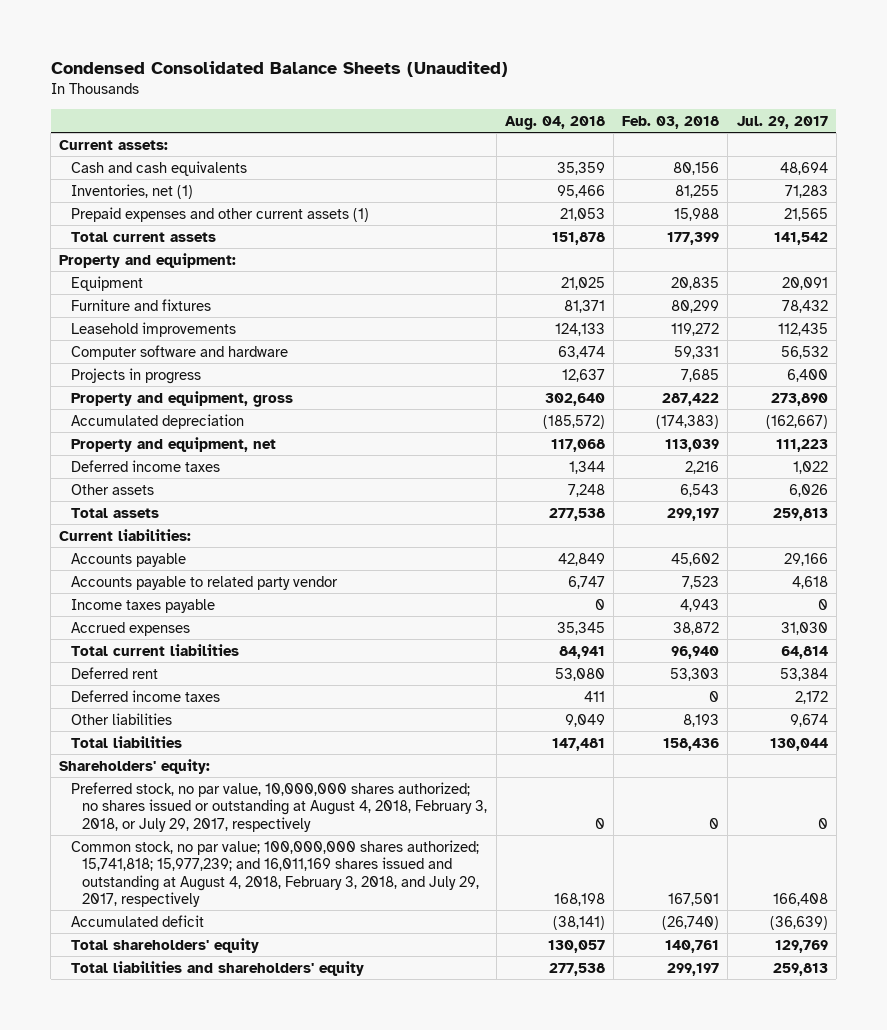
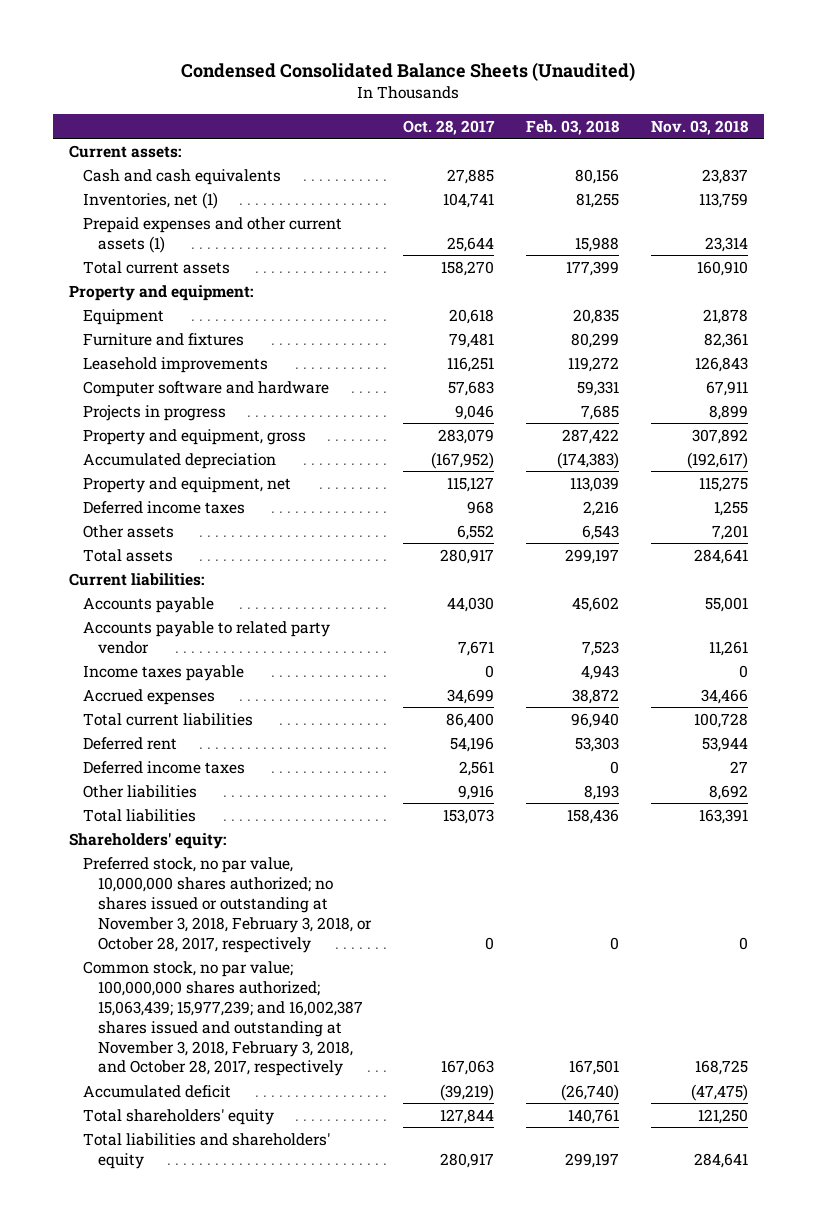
- | Aug. 04, 2018 | Feb. 03, 2018 | Jul. 29, 2017
+ | Oct. 28, 2017 | Feb. 03, 2018 | Nov. 03, 2018
- Preferred stock, no par value, 10,000,000 shares authorized; no shares issued or outstanding at August 4, 2018, February 3, 2018, or July 29, 2017, respectively | 0 | 0 | 0
- Common stock, no par value; 100,000,000 shares authorized; 15,741,818; 15,977,239; and 16,011,169 shares issued and outstanding at August 4, 2018, February 3, 2018, and July 29, 2017, respectively | 168,198 | 167,501 | 166,408
+ Preferred stock, no par value, 10,000,000 shares authorized; no shares issued or outstanding at November 3, 2018, February 3, 2018, or October 28, 2017, respectively | 0 | 0 | 0
+ Common stock, no par value; 100,000,000 shares authorized; 15,063,439; 15,977,239; and 16,002,387 shares issued and outstanding at November 3, 2018, February 3, 2018, and October 28, 2017, respectively | 167,063 | 167,501 | 168,725

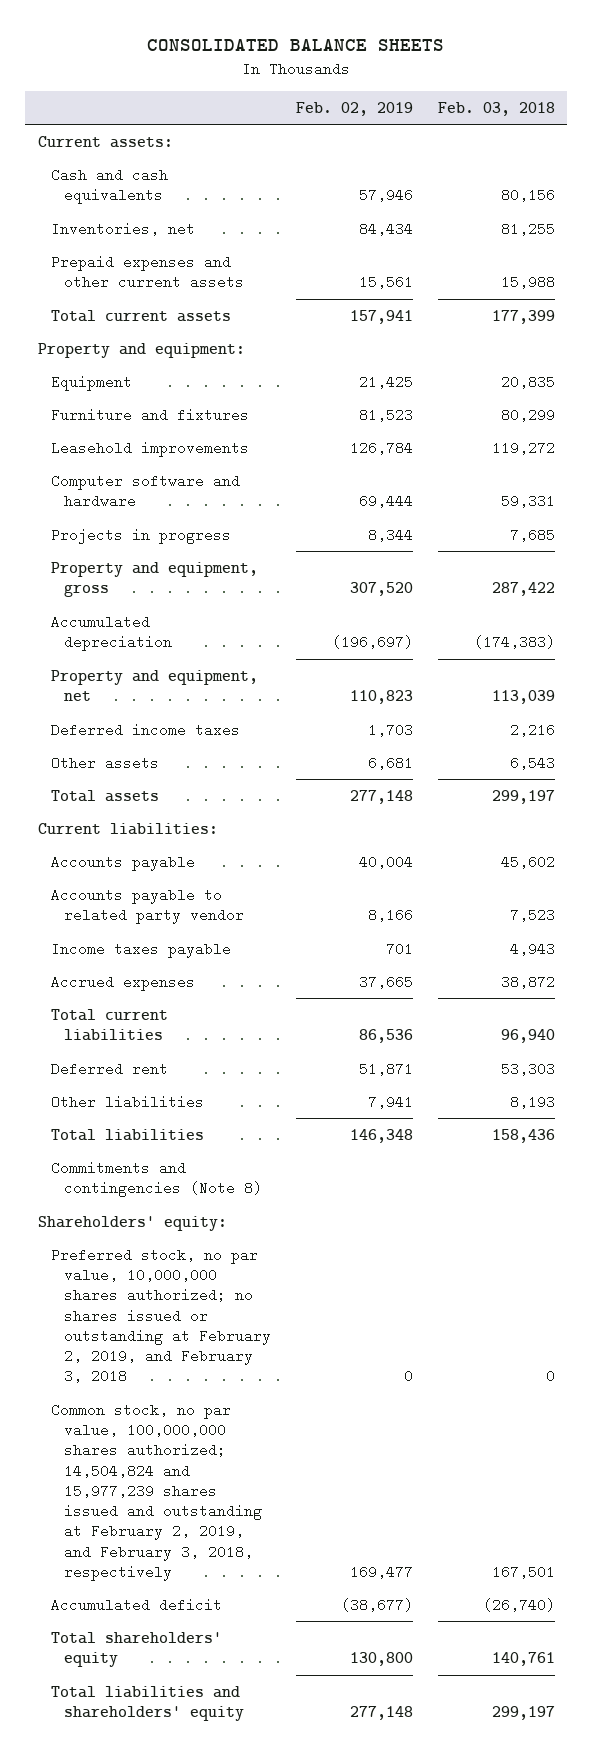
- Condensed Consolidated Balance Sheets (Unaudited)
+ CONSOLIDATED BALANCE SHEETS
- | Oct. 28, 2017 | Feb. 03, 2018 | Nov. 03, 2018
+ | Feb. 02, 2019 | Feb. 03, 2018
- Inventories, net (1) | 104,741 | 81,255 | 113,759
- Prepaid expenses and other current assets (1) | 25,644 | 15,988 | 23,314
+ Inventories, net | 84,434 | 81,255
+ Prepaid expenses and other current assets | 15,561 | 15,988
- Deferred income taxes | 2,561 | 0 | 27
+ Commitments and contingencies (Note 8)
- Preferred stock, no par value, 10,000,000 shares authorized; no shares issued or outstanding at November 3, 2018, February 3, 2018, or October 28, 2017, respectively | 0 | 0 | 0
- Common stock, no par value; 100,000,000 shares authorized; 15,063,439; 15,977,239; and 16,002,387 shares issued and outstanding at November 3, 2018, February 3, 2018, and October 28, 2017, respectively | 167,063 | 167,501 | 168,725
+ Preferred stock, no par value, 10,000,000 shares authorized; no shares issued or outstanding at February 2, 2019, and February 3, 2018 | 0 | 0
+ Common stock, no par value, 100,000,000 shares authorized; 14,504,824 and 15,977,239 shares issued and outstanding at February 2, 2019, and February 3, 2018, respectively | 169,477 | 167,501

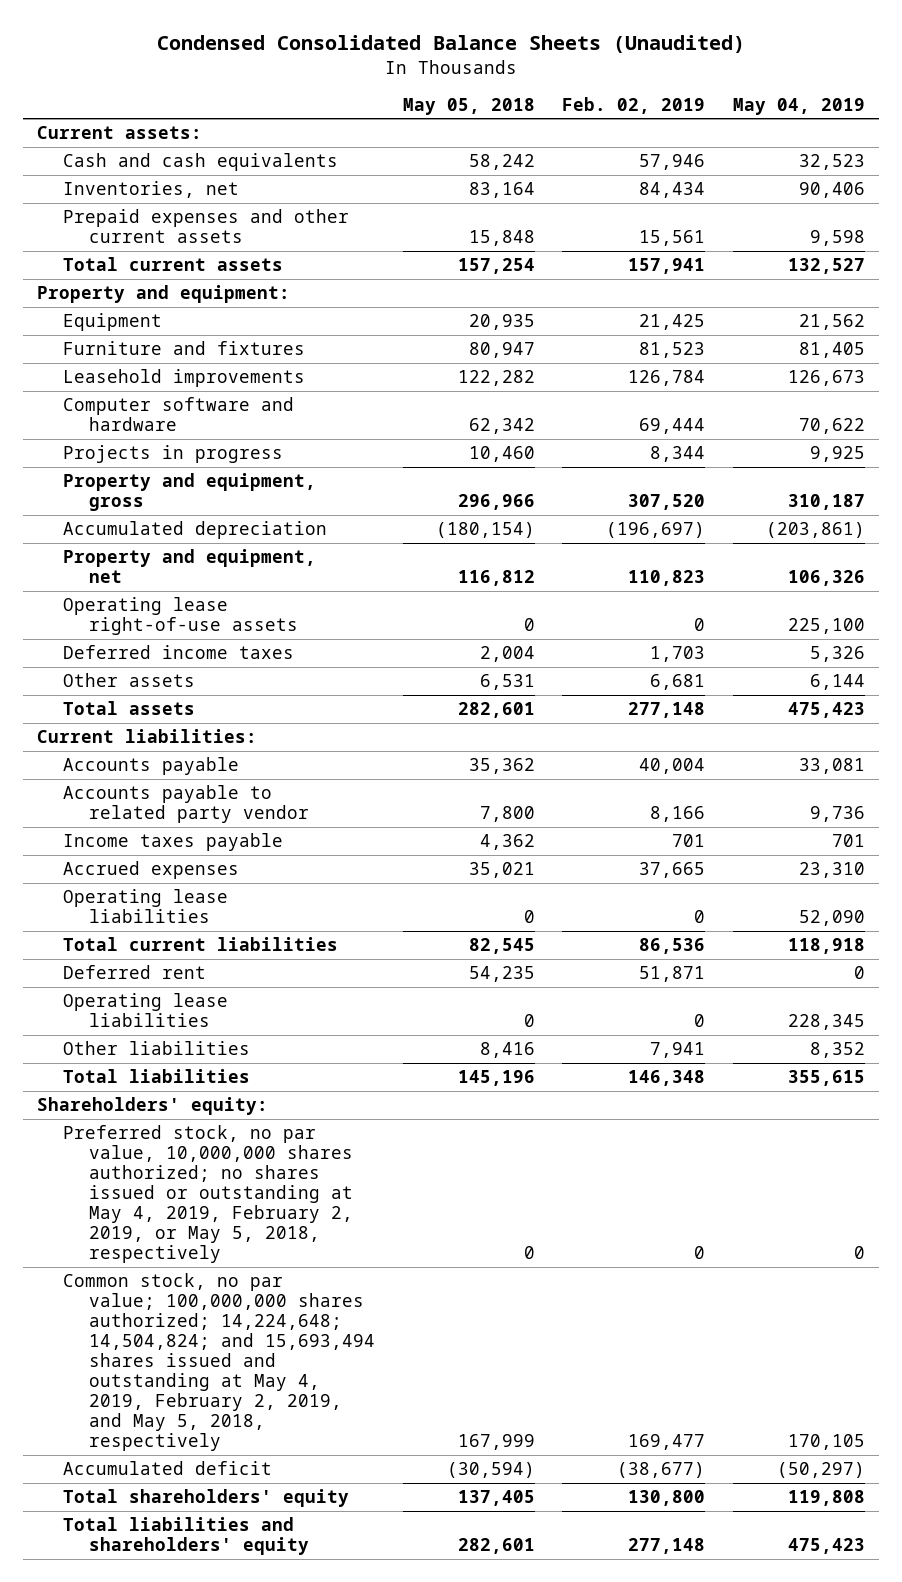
- CONSOLIDATED BALANCE SHEETS
+ Condensed Consolidated Balance Sheets (Unaudited)
- | Feb. 02, 2019 | Feb. 03, 2018
+ | May 05, 2018 | Feb. 02, 2019 | May 04, 2019
+ Operating lease right-of-use assets | 0 | 0 | 225,100
+ Operating lease liabilities | 0 | 0 | 52,090
+ Operating lease liabilities | 0 | 0 | 228,345
- Commitments and contingencies (Note 8)
- Preferred stock, no par value, 10,000,000 shares authorized; no shares issued or outstanding at February 2, 2019, and February 3, 2018 | 0 | 0
- Common stock, no par value, 100,000,000 shares authorized; 14,504,824 and 15,977,239 shares issued and outstanding at February 2, 2019, and February 3, 2018, respectively | 169,477 | 167,501
+ Preferred stock, no par value, 10,000,000 shares authorized; no shares issued or outstanding at May 4, 2019, February 2, 2019, or May 5, 2018, respectively | 0 | 0 | 0
+ Common stock, no par value; 100,000,000 shares authorized; 14,224,648; 14,504,824; and 15,693,494 shares issued and outstanding at May 4, 2019, February 2, 2019, and May 5, 2018, respectively | 167,999 | 169,477 | 170,105

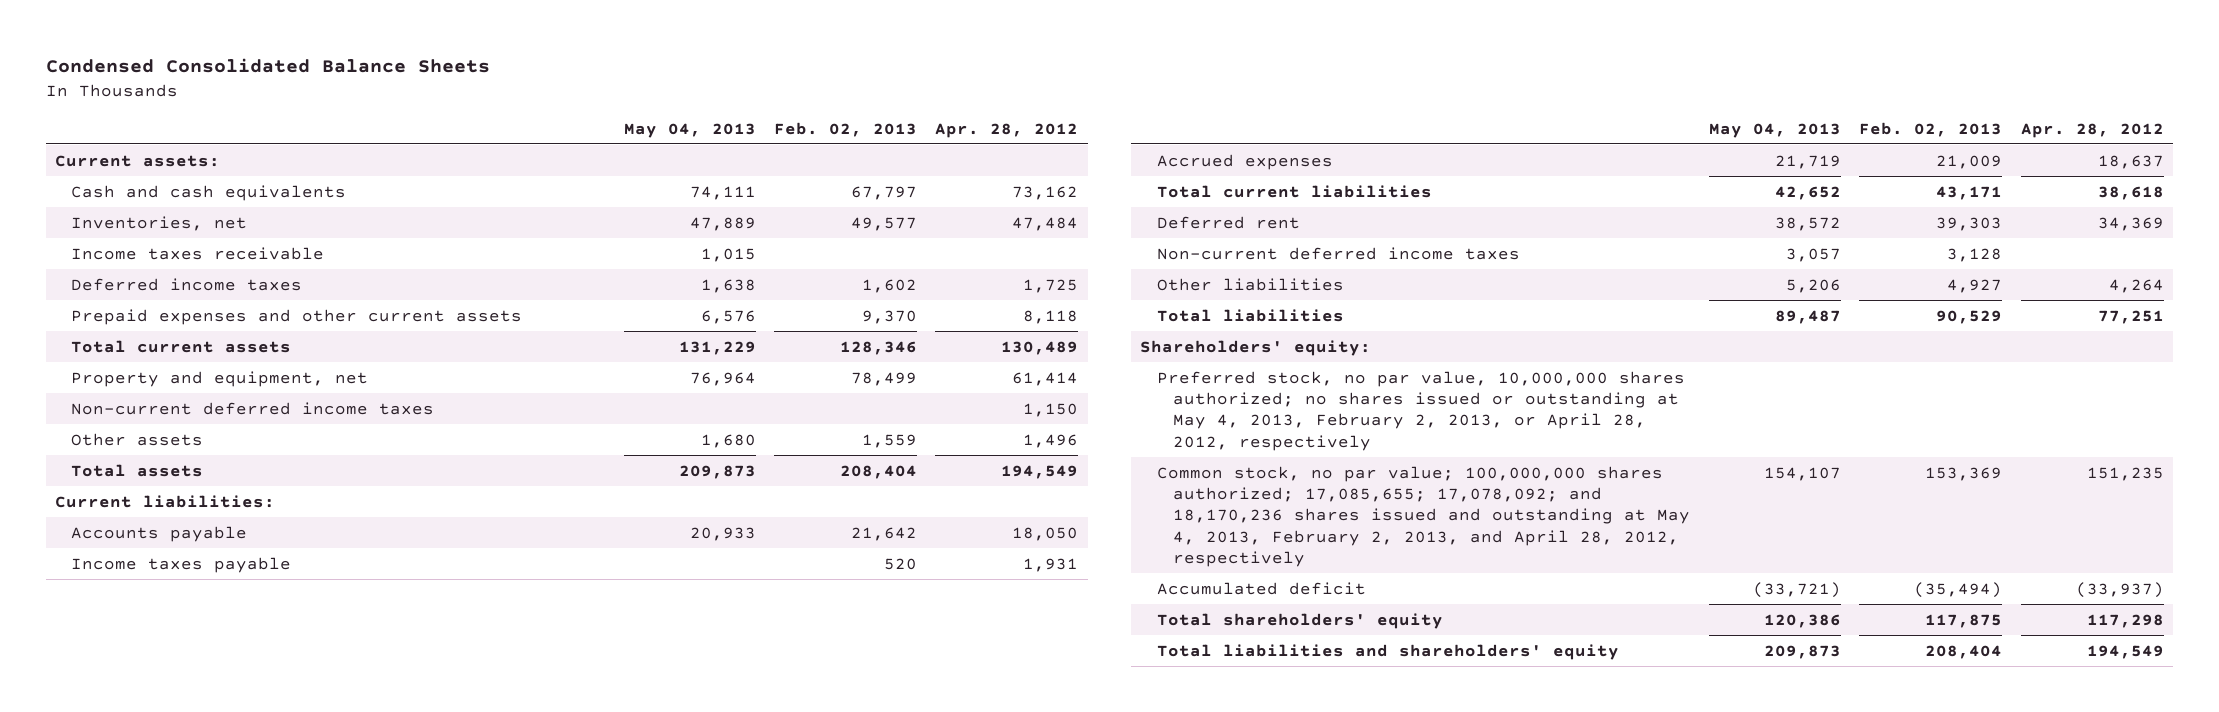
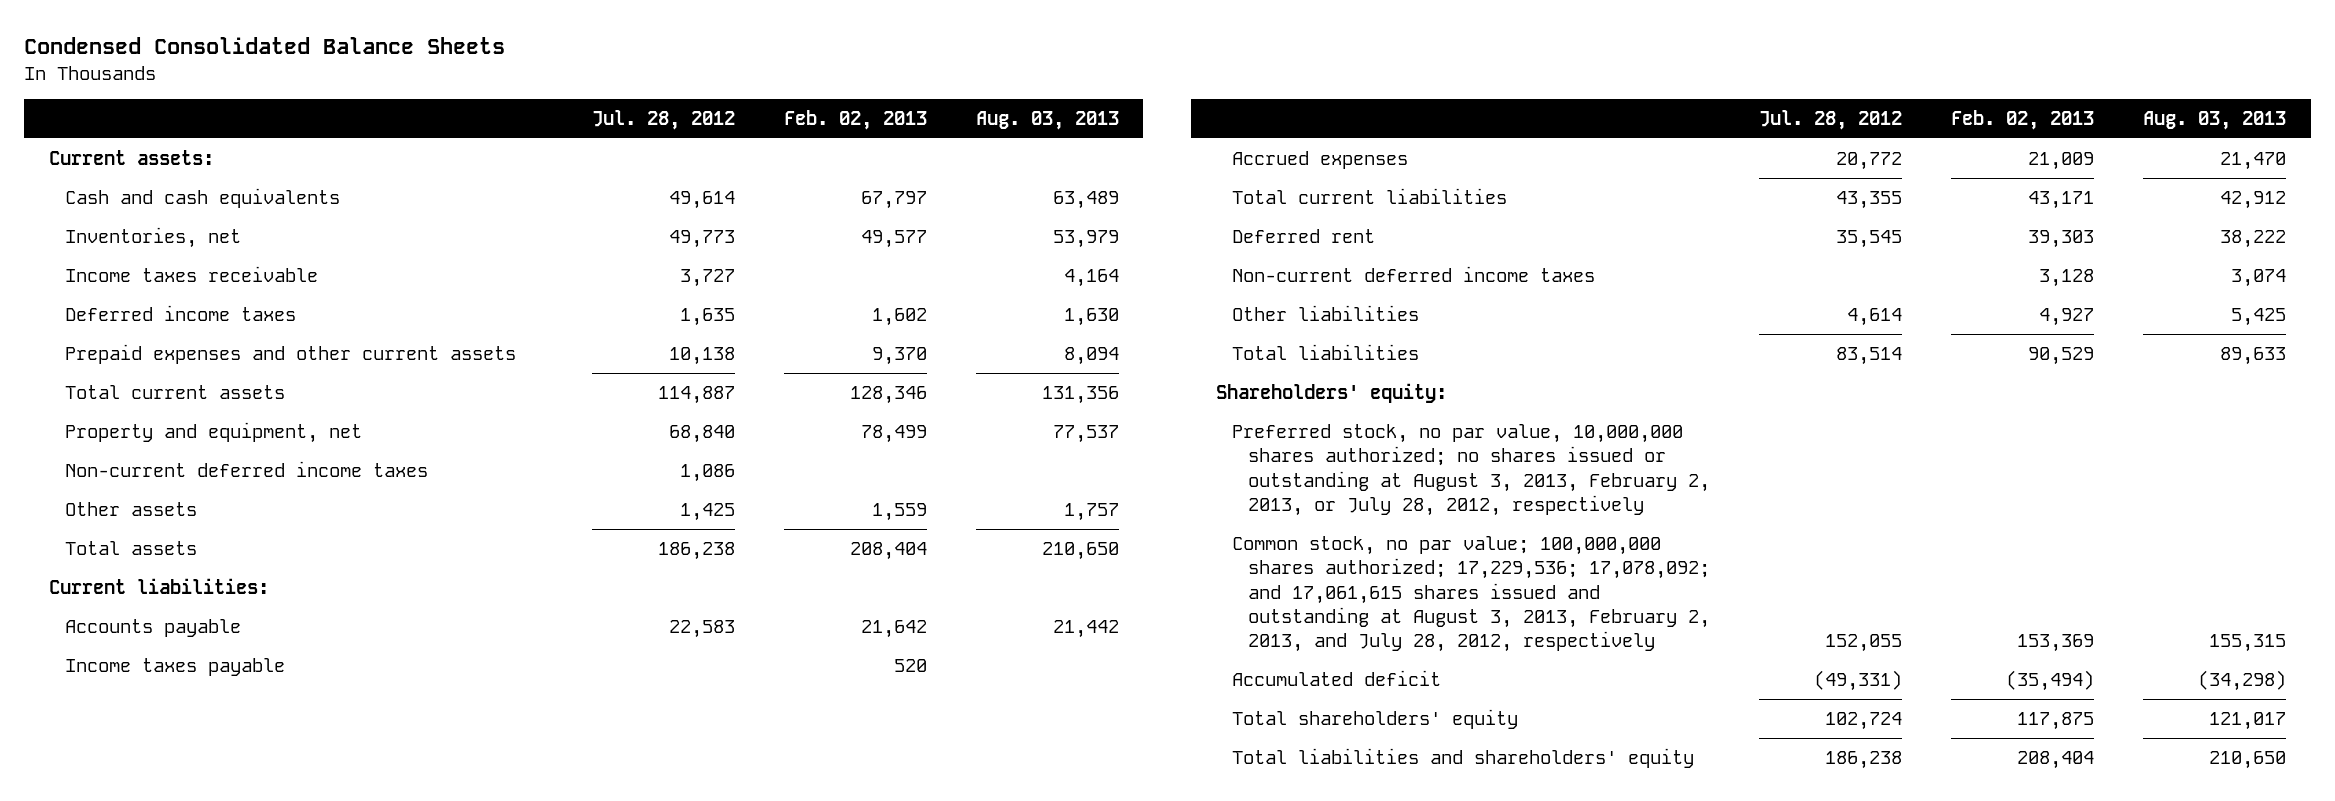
- | May 04, 2013 | Feb. 02, 2013 | Apr. 28, 2012
+ | Jul. 28, 2012 | Feb. 02, 2013 | Aug. 03, 2013
- Preferred stock, no par value, 10,000,000 shares authorized; no shares issued or outstanding at May 4, 2013, February 2, 2013, or April 28, 2012, respectively
- Common stock, no par value; 100,000,000 shares authorized; 17,085,655; 17,078,092; and 18,170,236 shares issued and outstanding at May 4, 2013, February 2, 2013, and April 28, 2012, respectively | 154,107 | 153,369 | 151,235
+ Preferred stock, no par value, 10,000,000 shares authorized; no shares issued or outstanding at August 3, 2013, February 2, 2013, or July 28, 2012, respectively
+ Common stock, no par value; 100,000,000 shares authorized; 17,229,536; 17,078,092; and 17,061,615 shares issued and outstanding at August 3, 2013, February 2, 2013, and July 28, 2012, respectively | 152,055 | 153,369 | 155,315

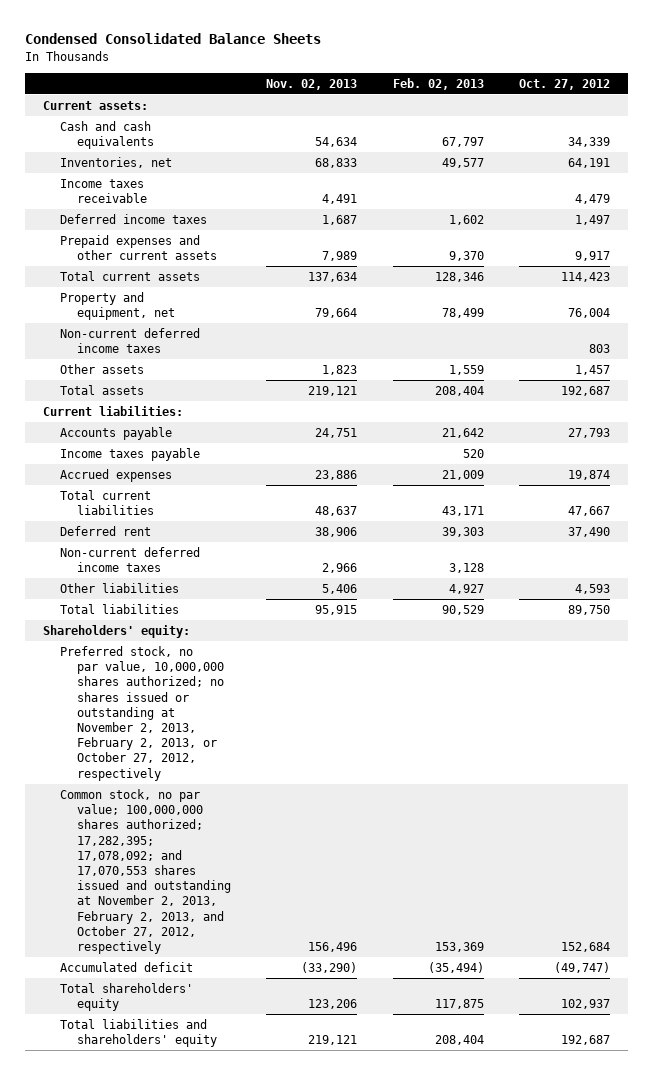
- | Jul. 28, 2012 | Feb. 02, 2013 | Aug. 03, 2013
+ | Nov. 02, 2013 | Feb. 02, 2013 | Oct. 27, 2012
- Preferred stock, no par value, 10,000,000 shares authorized; no shares issued or outstanding at August 3, 2013, February 2, 2013, or July 28, 2012, respectively
- Common stock, no par value; 100,000,000 shares authorized; 17,229,536; 17,078,092; and 17,061,615 shares issued and outstanding at August 3, 2013, February 2, 2013, and July 28, 2012, respectively | 152,055 | 153,369 | 155,315
+ Preferred stock, no par value, 10,000,000 shares authorized; no shares issued or outstanding at November 2, 2013, February 2, 2013, or October 27, 2012, respectively
+ Common stock, no par value; 100,000,000 shares authorized; 17,282,395; 17,078,092; and 17,070,553 shares issued and outstanding at November 2, 2013, February 2, 2013, and October 27, 2012, respectively | 156,496 | 153,369 | 152,684

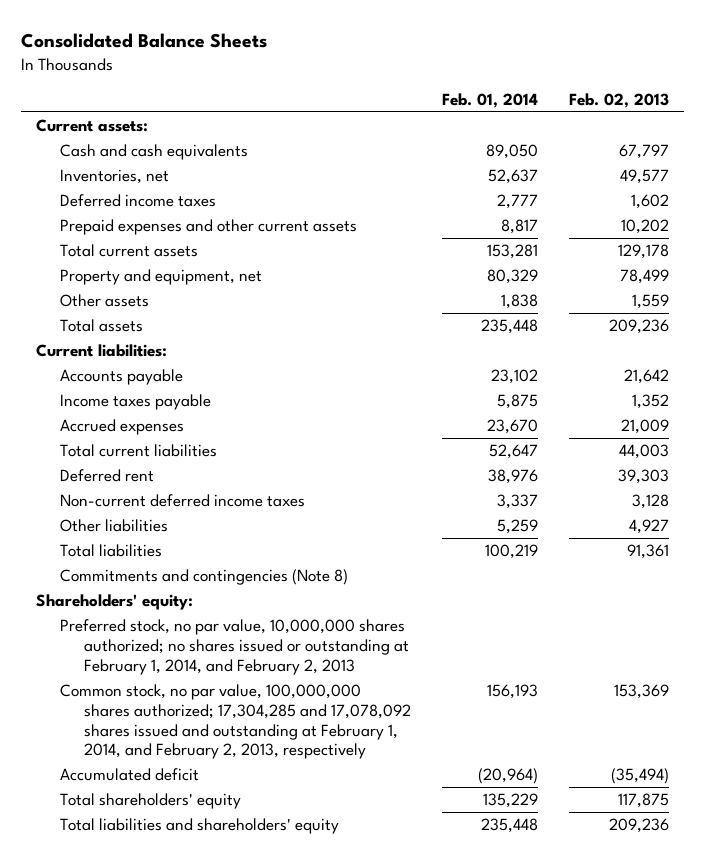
- Condensed Consolidated Balance Sheets
+ Consolidated Balance Sheets
- | Nov. 02, 2013 | Feb. 02, 2013 | Oct. 27, 2012
+ | Feb. 01, 2014 | Feb. 02, 2013
- Income taxes receivable | 4,491 | | 4,479
- Prepaid expenses and other current assets | 7,989 | 9,370 | 9,917
- Total current assets | 137,634 | 128,346 | 114,423
+ Prepaid expenses and other current assets | 8,817 | 10,202
+ Total current assets | 153,281 | 129,178
- Non-current deferred income taxes | | | 803
- Total assets | 219,121 | 208,404 | 192,687
+ Total assets | 235,448 | 209,236
- Income taxes payable | | 520 |
+ Income taxes payable | 5,875 | 1,352
- Total current liabilities | 48,637 | 43,171 | 47,667
+ Total current liabilities | 52,647 | 44,003
- Total liabilities | 95,915 | 90,529 | 89,750
+ Total liabilities | 100,219 | 91,361
+ Commitments and contingencies (Note 8)
- Preferred stock, no par value, 10,000,000 shares authorized; no shares issued or outstanding at November 2, 2013, February 2, 2013, or October 27, 2012, respectively
- Common stock, no par value; 100,000,000 shares authorized; 17,282,395; 17,078,092; and 17,070,553 shares issued and outstanding at November 2, 2013, February 2, 2013, and October 27, 2012, respectively | 156,496 | 153,369 | 152,684
+ Preferred stock, no par value, 10,000,000 shares authorized; no shares issued or outstanding at February 1, 2014, and February 2, 2013
+ Common stock, no par value, 100,000,000 shares authorized; 17,304,285 and 17,078,092 shares issued and outstanding at February 1, 2014, and February 2, 2013, respectively | 156,193 | 153,369
- Total liabilities and shareholders' equity | 219,121 | 208,404 | 192,687
+ Total liabilities and shareholders' equity | 235,448 | 209,236

